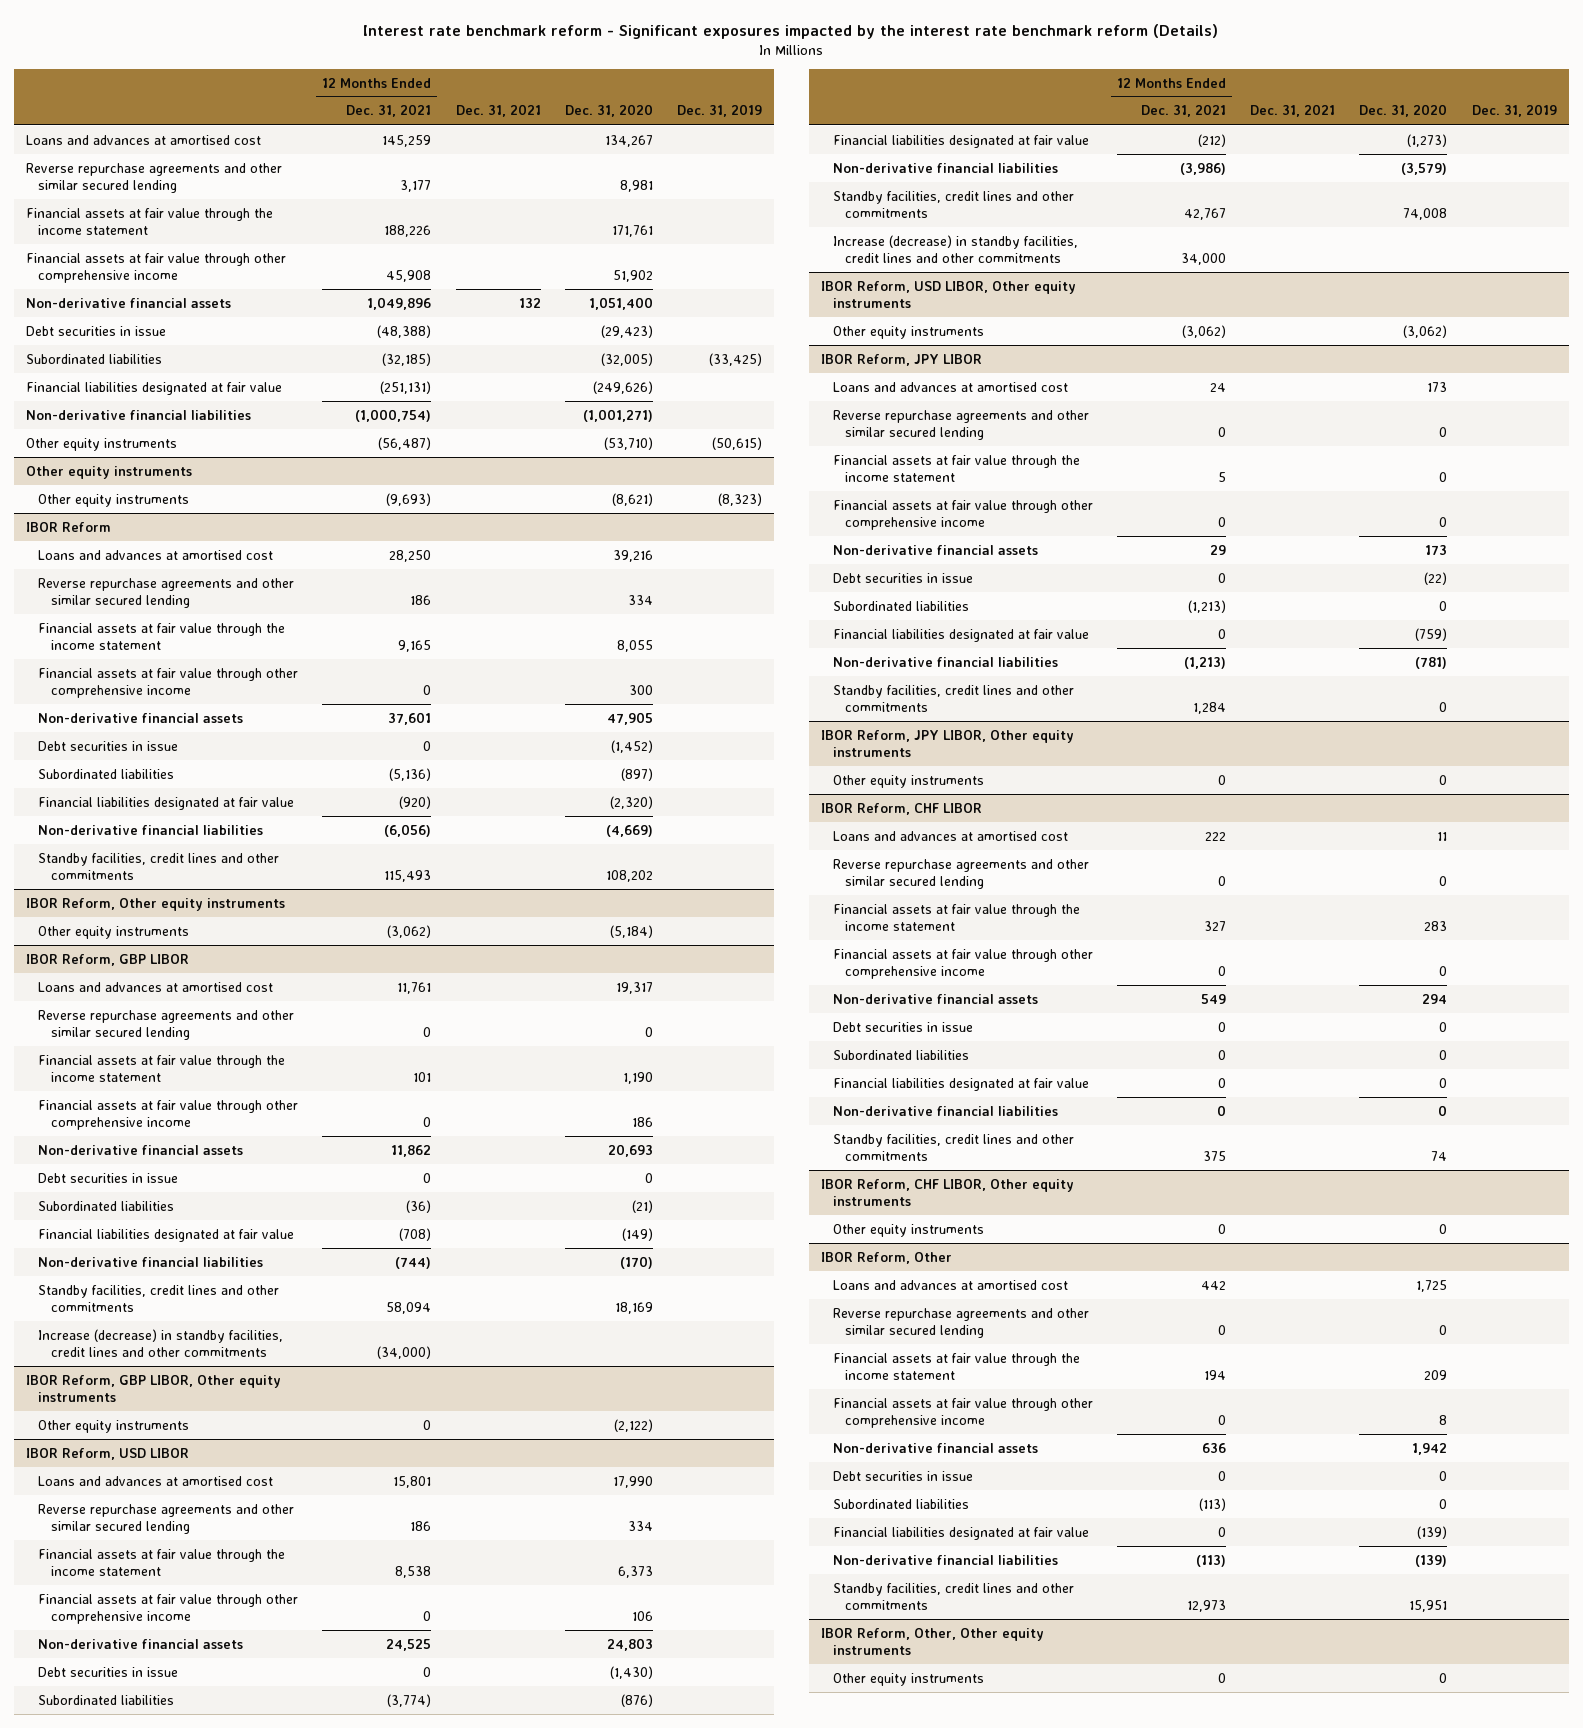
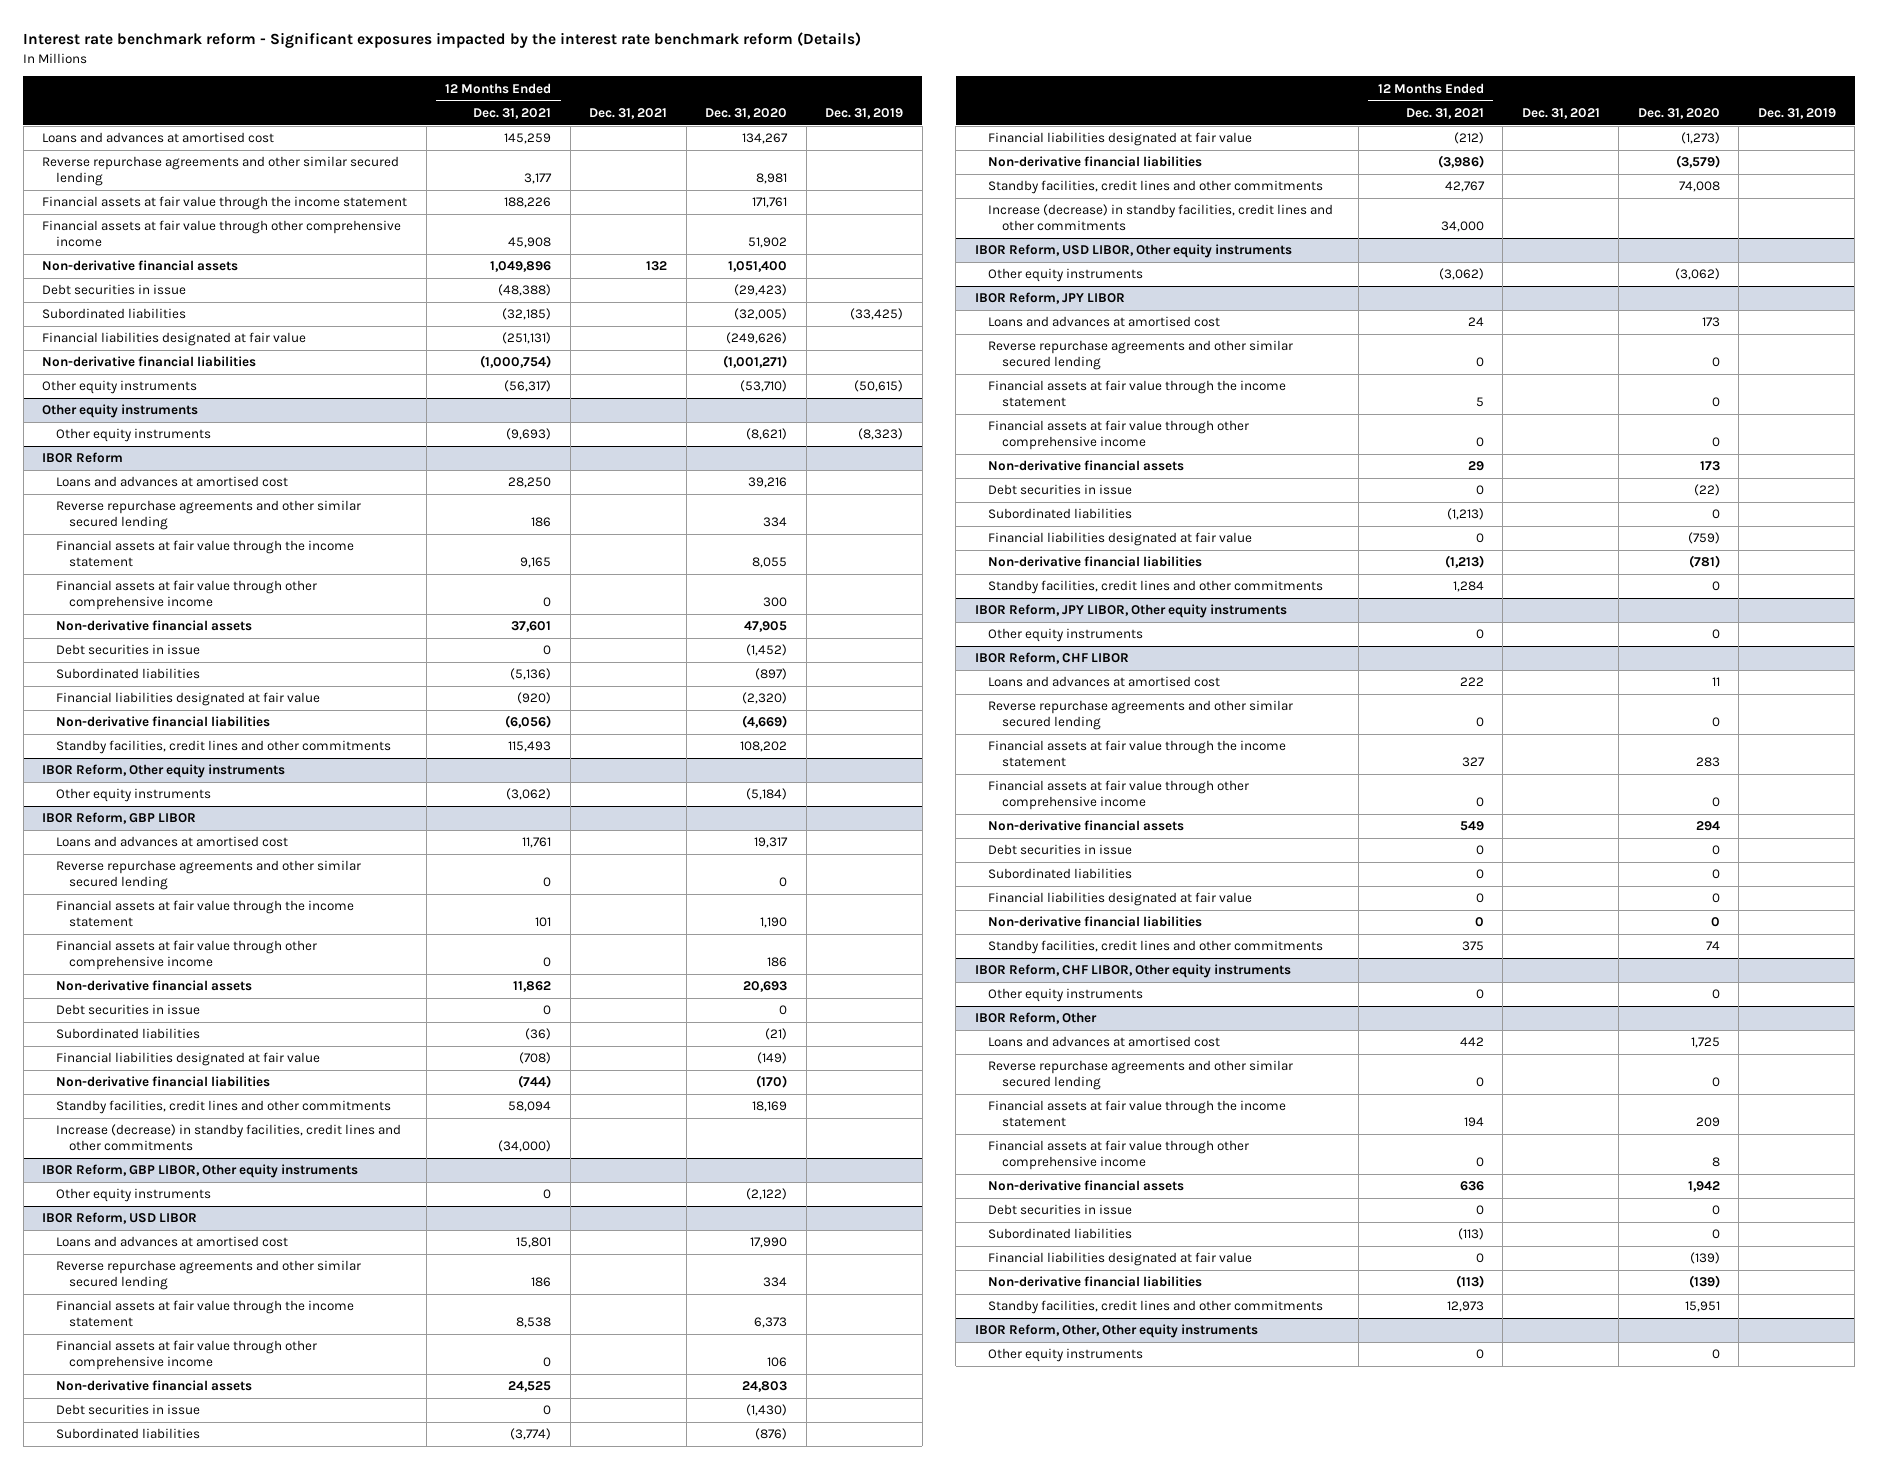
- Other equity instruments | (56,487) | | (53,710) | (50,615)
+ Other equity instruments | (56,317) | | (53,710) | (50,615)

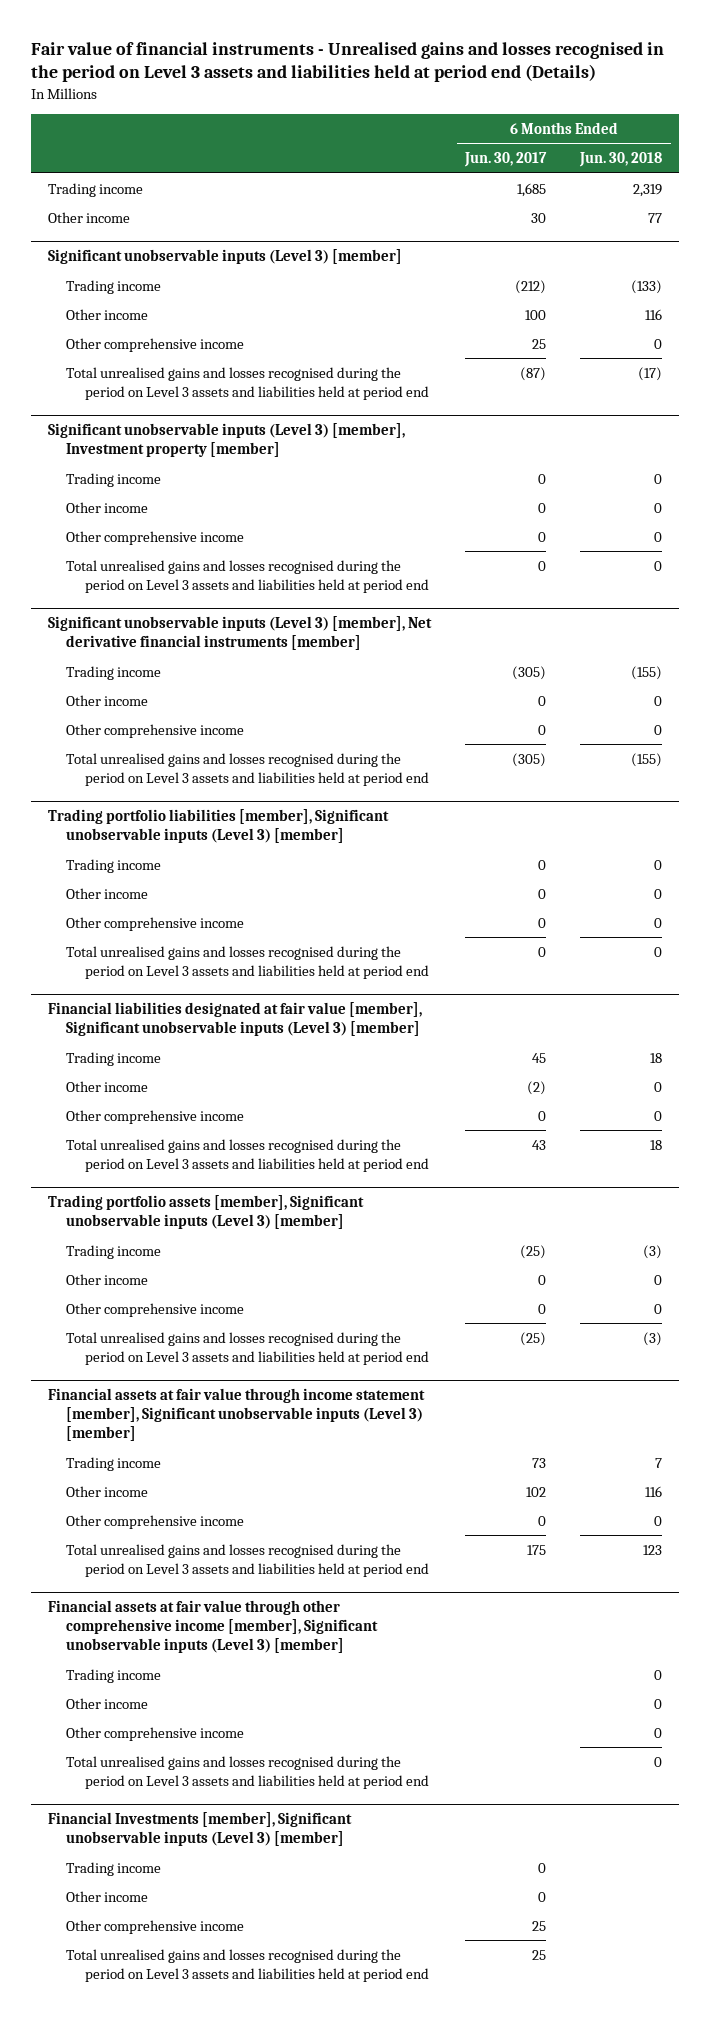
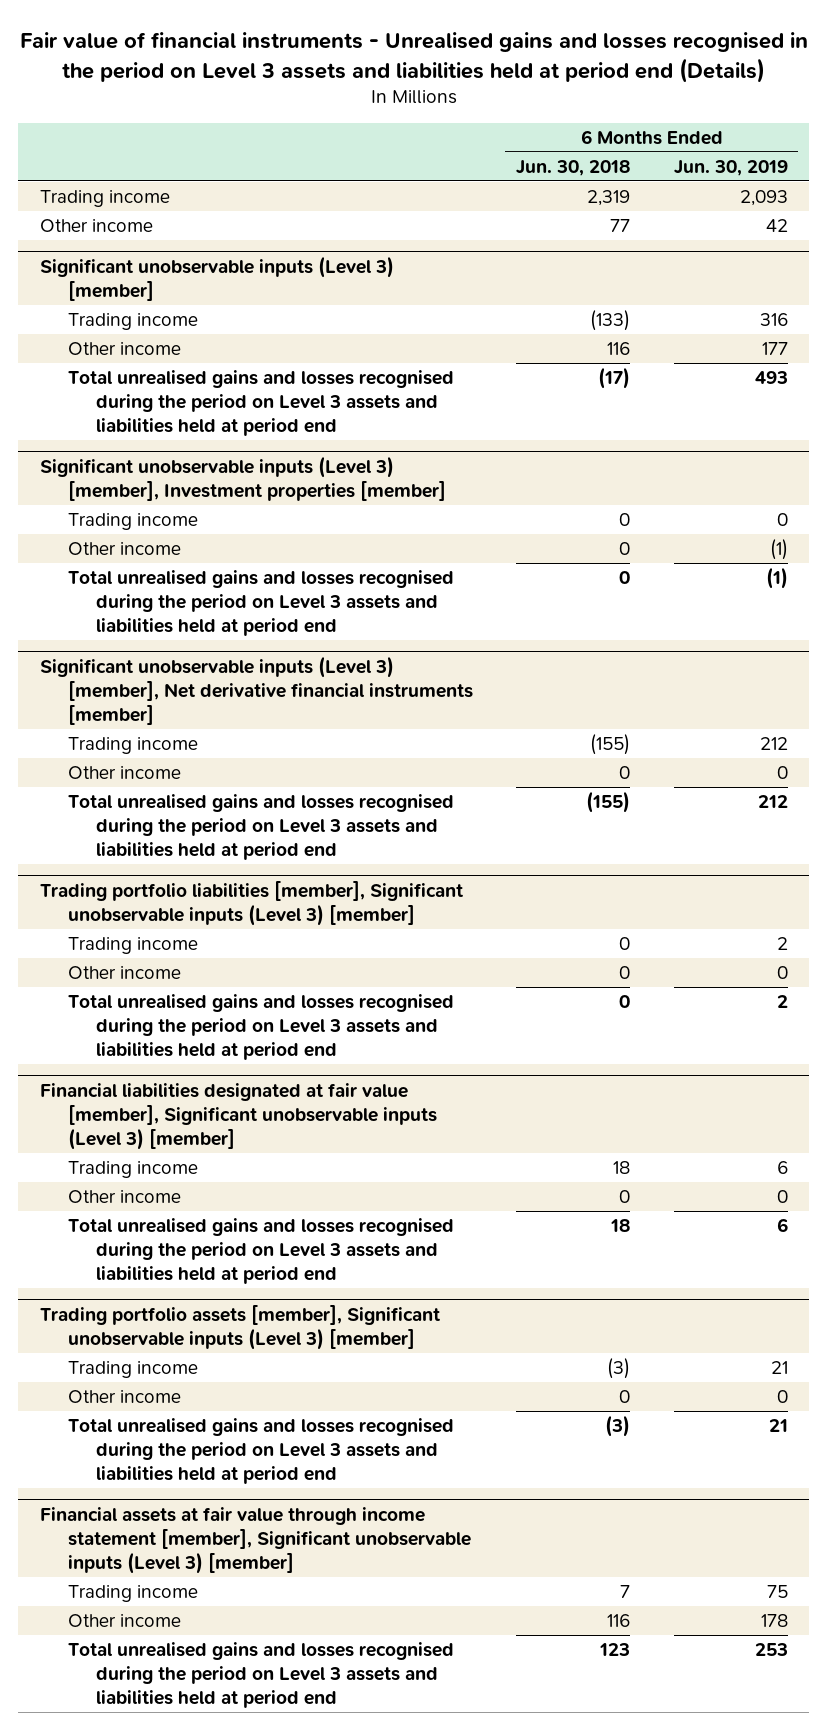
- | 6 Months Ended Jun. 30, 2017 | 6 Months Ended Jun. 30, 2018
+ | 6 Months Ended Jun. 30, 2018 | 6 Months Ended Jun. 30, 2019
@ Significant unobservable inputs (Level 3) [member]
- Other comprehensive income | 25 | 0
- Significant unobservable inputs (Level 3) [member], Investment property [member]
+ Significant unobservable inputs (Level 3) [member], Investment properties [member]
- Other comprehensive income | 0 | 0
@ Significant unobservable inputs (Level 3) [member], Net derivative financial instruments [member]
- Other comprehensive income | 0 | 0
@ Trading portfolio liabilities [member], Significant unobservable inputs (Level 3) [member]
- Other comprehensive income | 0 | 0
@ Financial liabilities designated at fair value [member], Significant unobservable inputs (Level 3) [member]
- Other comprehensive income | 0 | 0
@ Trading portfolio assets [member], Significant unobservable inputs (Level 3) [member]
- Other comprehensive income | 0 | 0
@ Financial assets at fair value through income statement [member], Significant unobservable inputs (Level 3) [member]
- Other comprehensive income | 0 | 0
- Financial assets at fair value through other comprehensive income [member], Significant unobservable inputs (Level 3) [member]
- Trading income | | 0
- Other income | | 0
- Other comprehensive income | | 0
- Total unrealised gains and losses recognised during the period on Level 3 assets and liabilities held at period end | | 0
- Financial Investments [member], Significant unobservable inputs (Level 3) [member]
- Trading income | 0 |
- Other income | 0 |
- Other comprehensive income | 25 |
- Total unrealised gains and losses recognised during the period on Level 3 assets and liabilities held at period end | 25 |

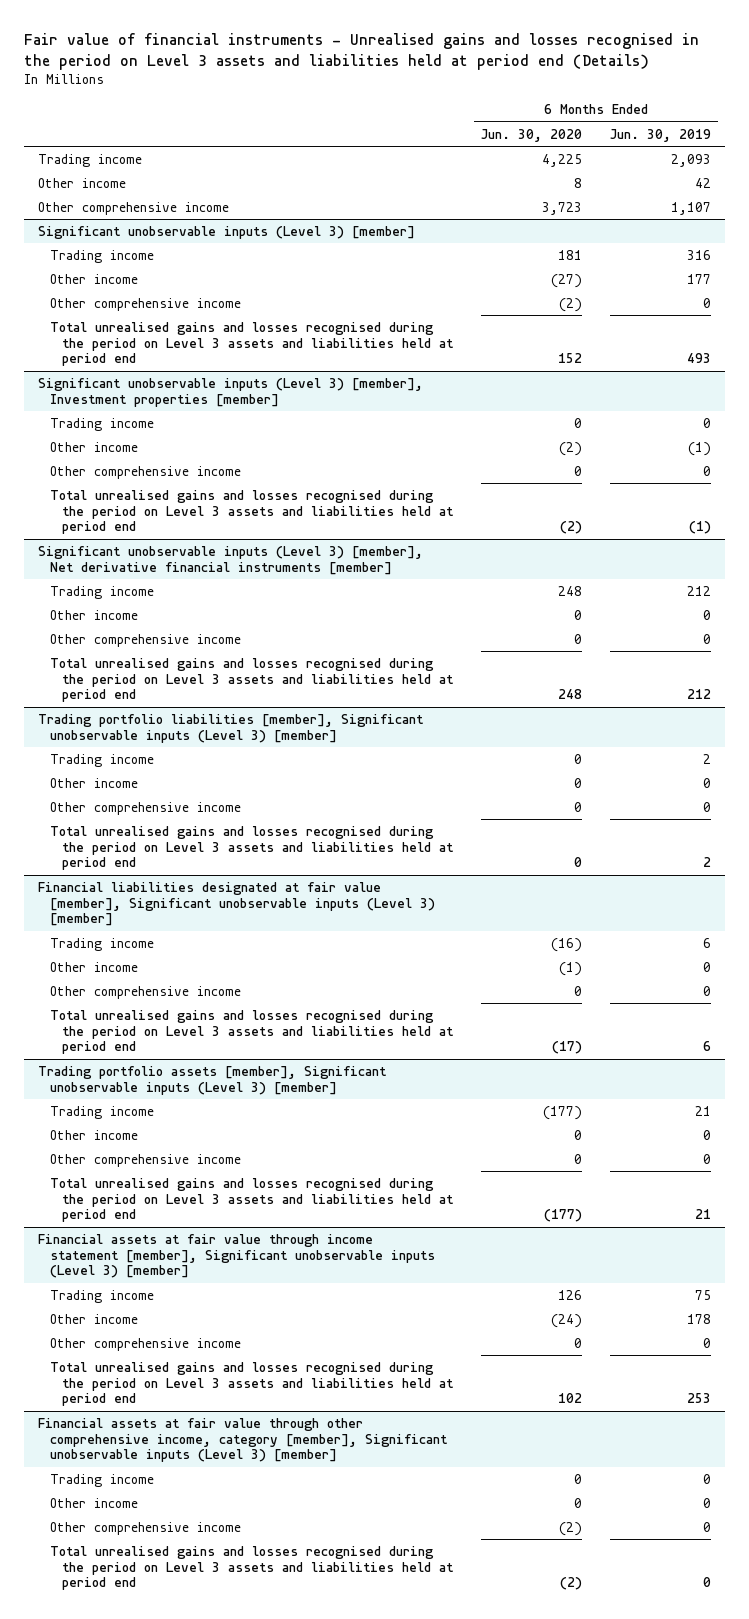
- | 6 Months Ended Jun. 30, 2018 | 6 Months Ended Jun. 30, 2019
+ | 6 Months Ended Jun. 30, 2020 | 6 Months Ended Jun. 30, 2019
+ Other comprehensive income | 3,723 | 1,107
@ Significant unobservable inputs (Level 3) [member]
+ Other comprehensive income | (2) | 0
@ Significant unobservable inputs (Level 3) [member], Investment properties [member]
+ Other comprehensive income | 0 | 0
@ Significant unobservable inputs (Level 3) [member], Net derivative financial instruments [member]
+ Other comprehensive income | 0 | 0
@ Trading portfolio liabilities [member], Significant unobservable inputs (Level 3) [member]
+ Other comprehensive income | 0 | 0
@ Financial liabilities designated at fair value [member], Significant unobservable inputs (Level 3) [member]
+ Other comprehensive income | 0 | 0
@ Trading portfolio assets [member], Significant unobservable inputs (Level 3) [member]
+ Other comprehensive income | 0 | 0
@ Financial assets at fair value through income statement [member], Significant unobservable inputs (Level 3) [member]
+ Other comprehensive income | 0 | 0
+ Financial assets at fair value through other comprehensive income, category [member], Significant unobservable inputs (Level 3) [member]
+ Trading income | 0 | 0
+ Other income | 0 | 0
+ Other comprehensive income | (2) | 0
+ Total unrealised gains and losses recognised during the period on Level 3 assets and liabilities held at period end | (2) | 0

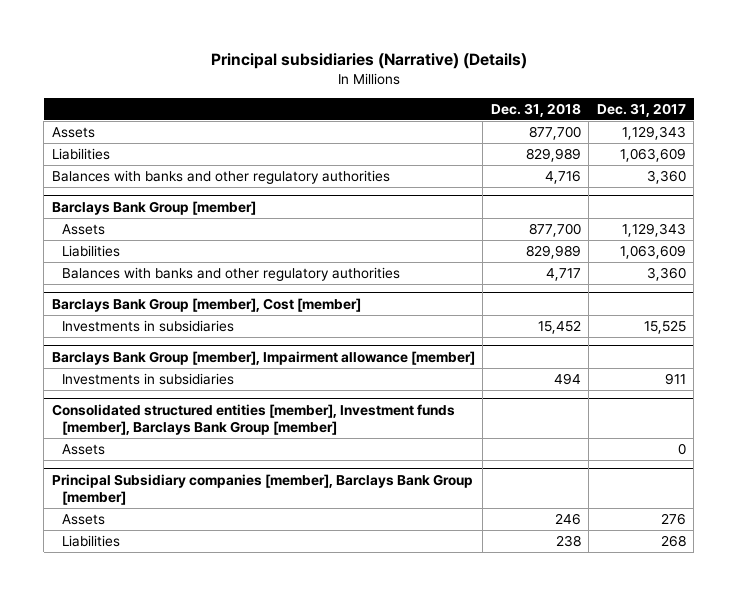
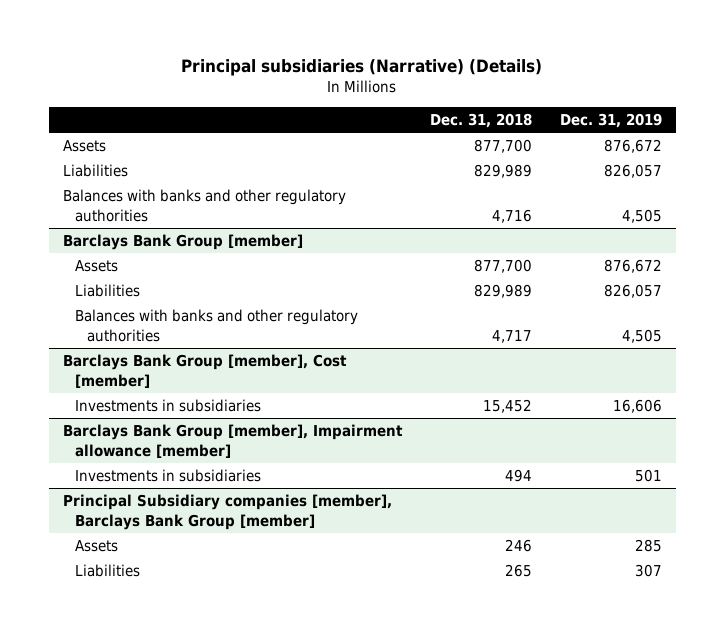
- | Dec. 31, 2018 | Dec. 31, 2017
+ | Dec. 31, 2018 | Dec. 31, 2019
- Consolidated structured entities [member], Investment funds [member], Barclays Bank Group [member]
- Assets | | 0
@ Principal Subsidiary companies [member], Barclays Bank Group [member]
- Liabilities | 238 | 268
+ Liabilities | 265 | 307

